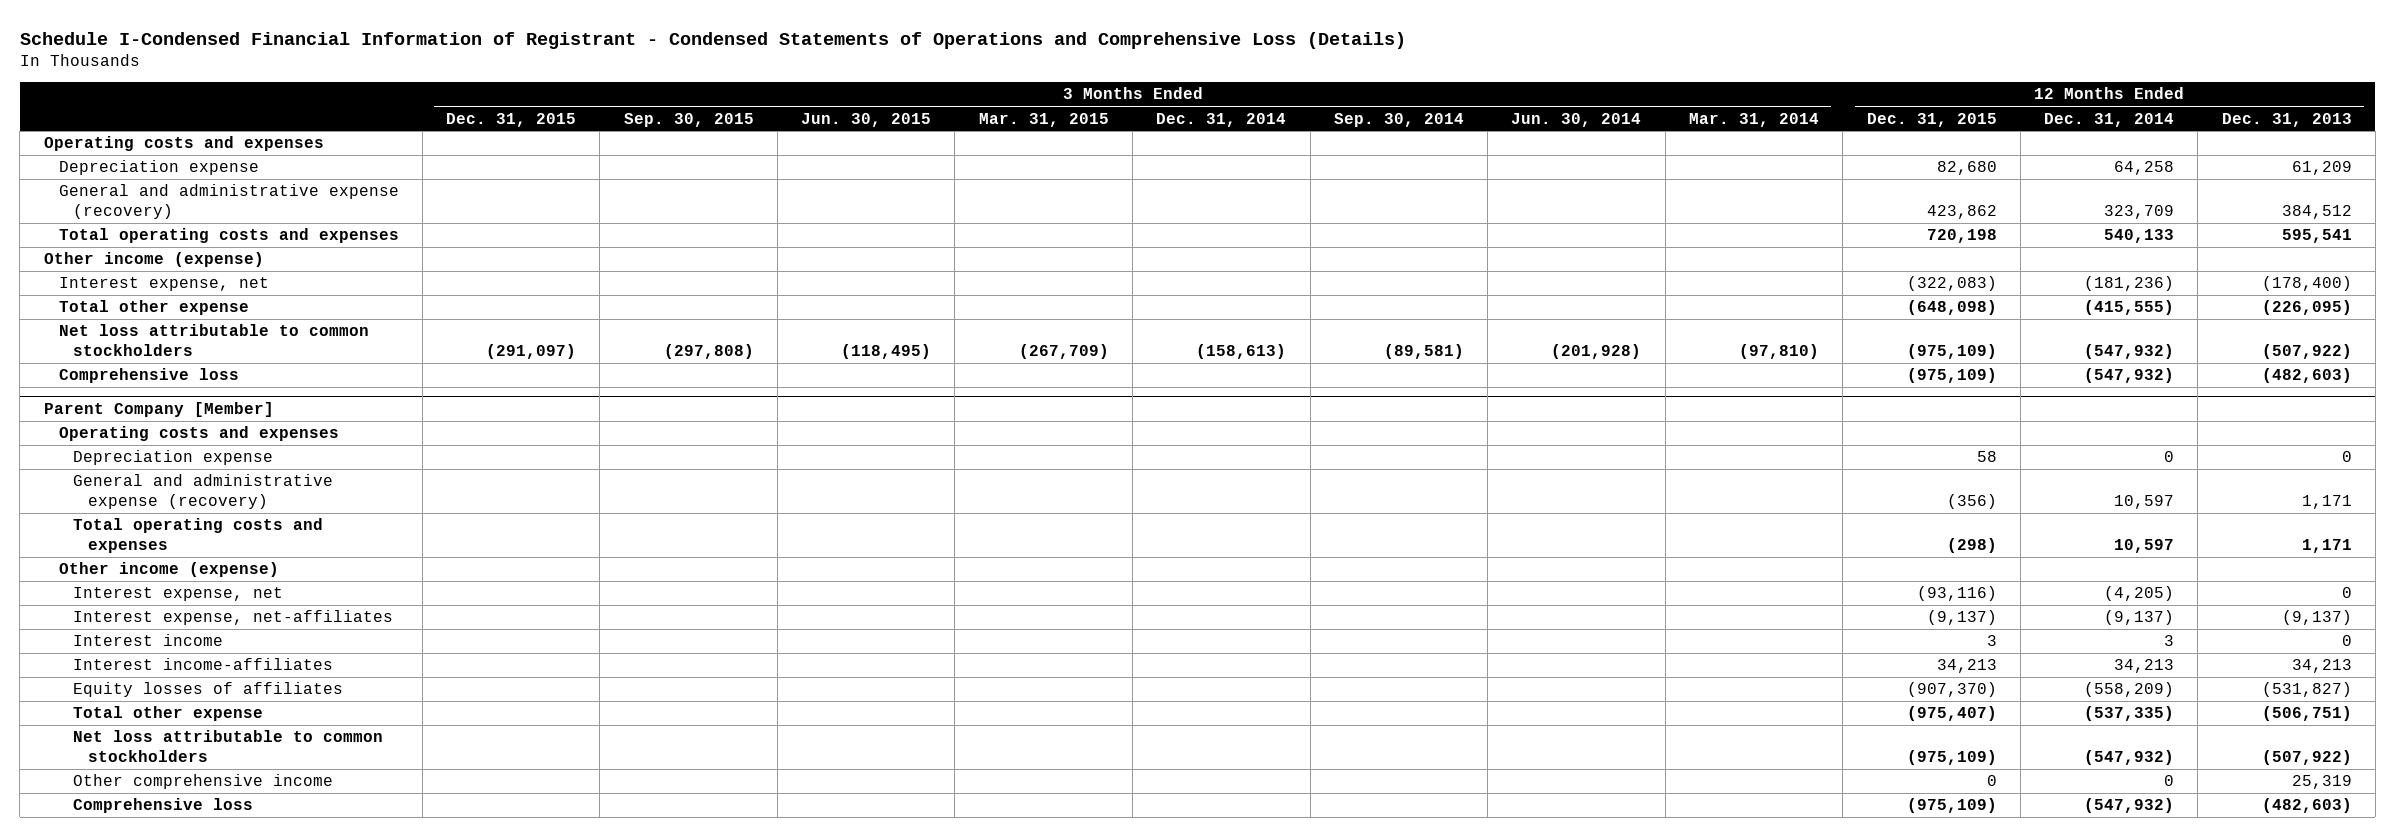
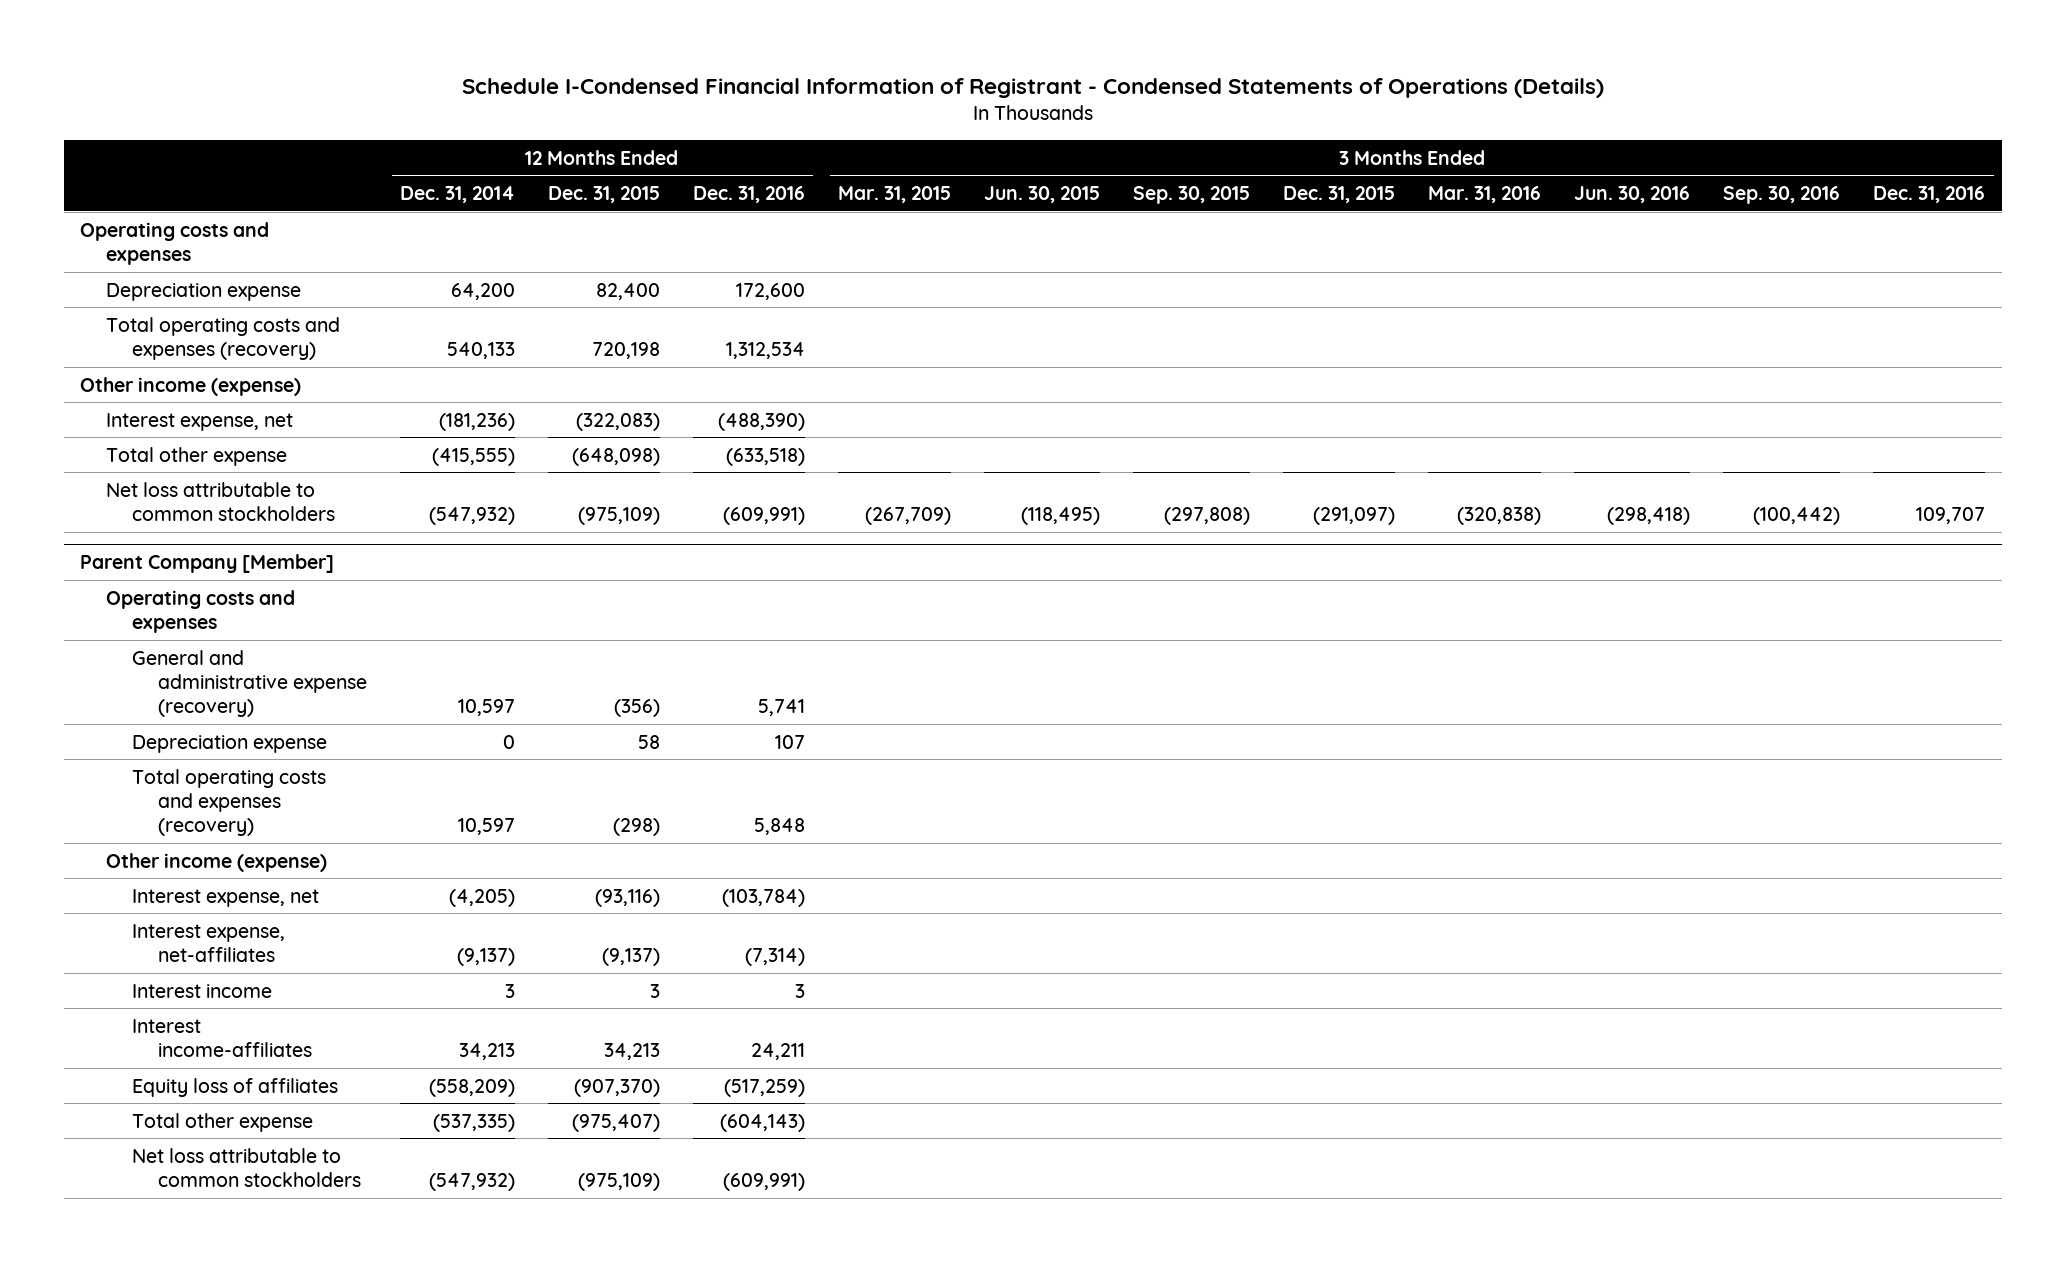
- Schedule I-Condensed Financial Information of Registrant - Condensed Statements of Operations and Comprehensive Loss (Details)
+ Schedule I-Condensed Financial Information of Registrant - Condensed Statements of Operations (Details)
- | 3 Months Ended Dec. 31, 2015 | 3 Months Ended Sep. 30, 2015 | 3 Months Ended Jun. 30, 2015 | 3 Months Ended Mar. 31, 2015 | 3 Months Ended Dec. 31, 2014 | 3 Months Ended Sep. 30, 2014 | 3 Months Ended Jun. 30, 2014 | 3 Months Ended Mar. 31, 2014 | 12 Months Ended Dec. 31, 2015 | 12 Months Ended Dec. 31, 2014 | 12 Months Ended Dec. 31, 2013
+ | 12 Months Ended Dec. 31, 2014 | 12 Months Ended Dec. 31, 2015 | 12 Months Ended Dec. 31, 2016 | 3 Months Ended Mar. 31, 2015 | 3 Months Ended Jun. 30, 2015 | 3 Months Ended Sep. 30, 2015 | 3 Months Ended Dec. 31, 2015 | 3 Months Ended Mar. 31, 2016 | 3 Months Ended Jun. 30, 2016 | 3 Months Ended Sep. 30, 2016 | 3 Months Ended Dec. 31, 2016
- Depreciation expense | | | | | | | | | 82,680 | 64,258 | 61,209
- General and administrative expense (recovery) | | | | | | | | | 423,862 | 323,709 | 384,512
- Total operating costs and expenses | | | | | | | | | 720,198 | 540,133 | 595,541
+ Depreciation expense | 64,200 | 82,400 | 172,600 | | | | | | | |
+ Total operating costs and expenses (recovery) | 540,133 | 720,198 | 1,312,534 | | | | | | | |
- Comprehensive loss | | | | | | | | | (975,109) | (547,932) | (482,603)
@ Parent Company [Member]
- Total operating costs and expenses | | | | | | | | | (298) | 10,597 | 1,171
moved down: Depreciation expense | 0 | 58 | 107 | | | | | | | |
+ Total operating costs and expenses (recovery) | 10,597 | (298) | 5,848 | | | | | | | |
- Equity losses of affiliates | | | | | | | | | (907,370) | (558,209) | (531,827)
+ Equity loss of affiliates | (558,209) | (907,370) | (517,259) | | | | | | | |
- Other comprehensive income | | | | | | | | | 0 | 0 | 25,319
- Comprehensive loss | | | | | | | | | (975,109) | (547,932) | (482,603)

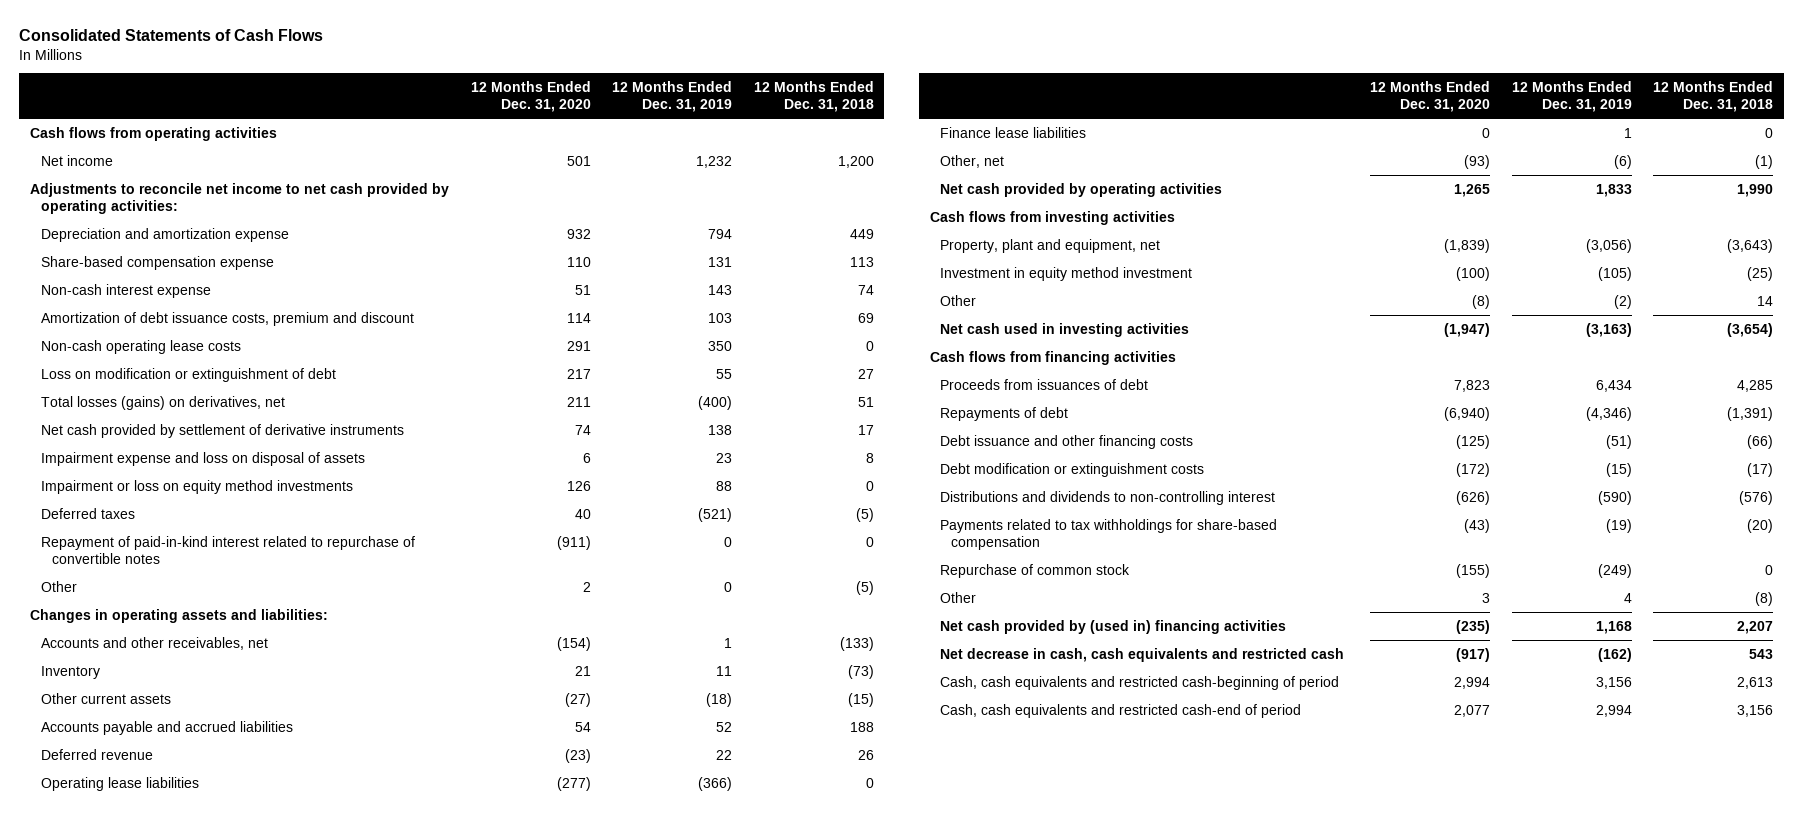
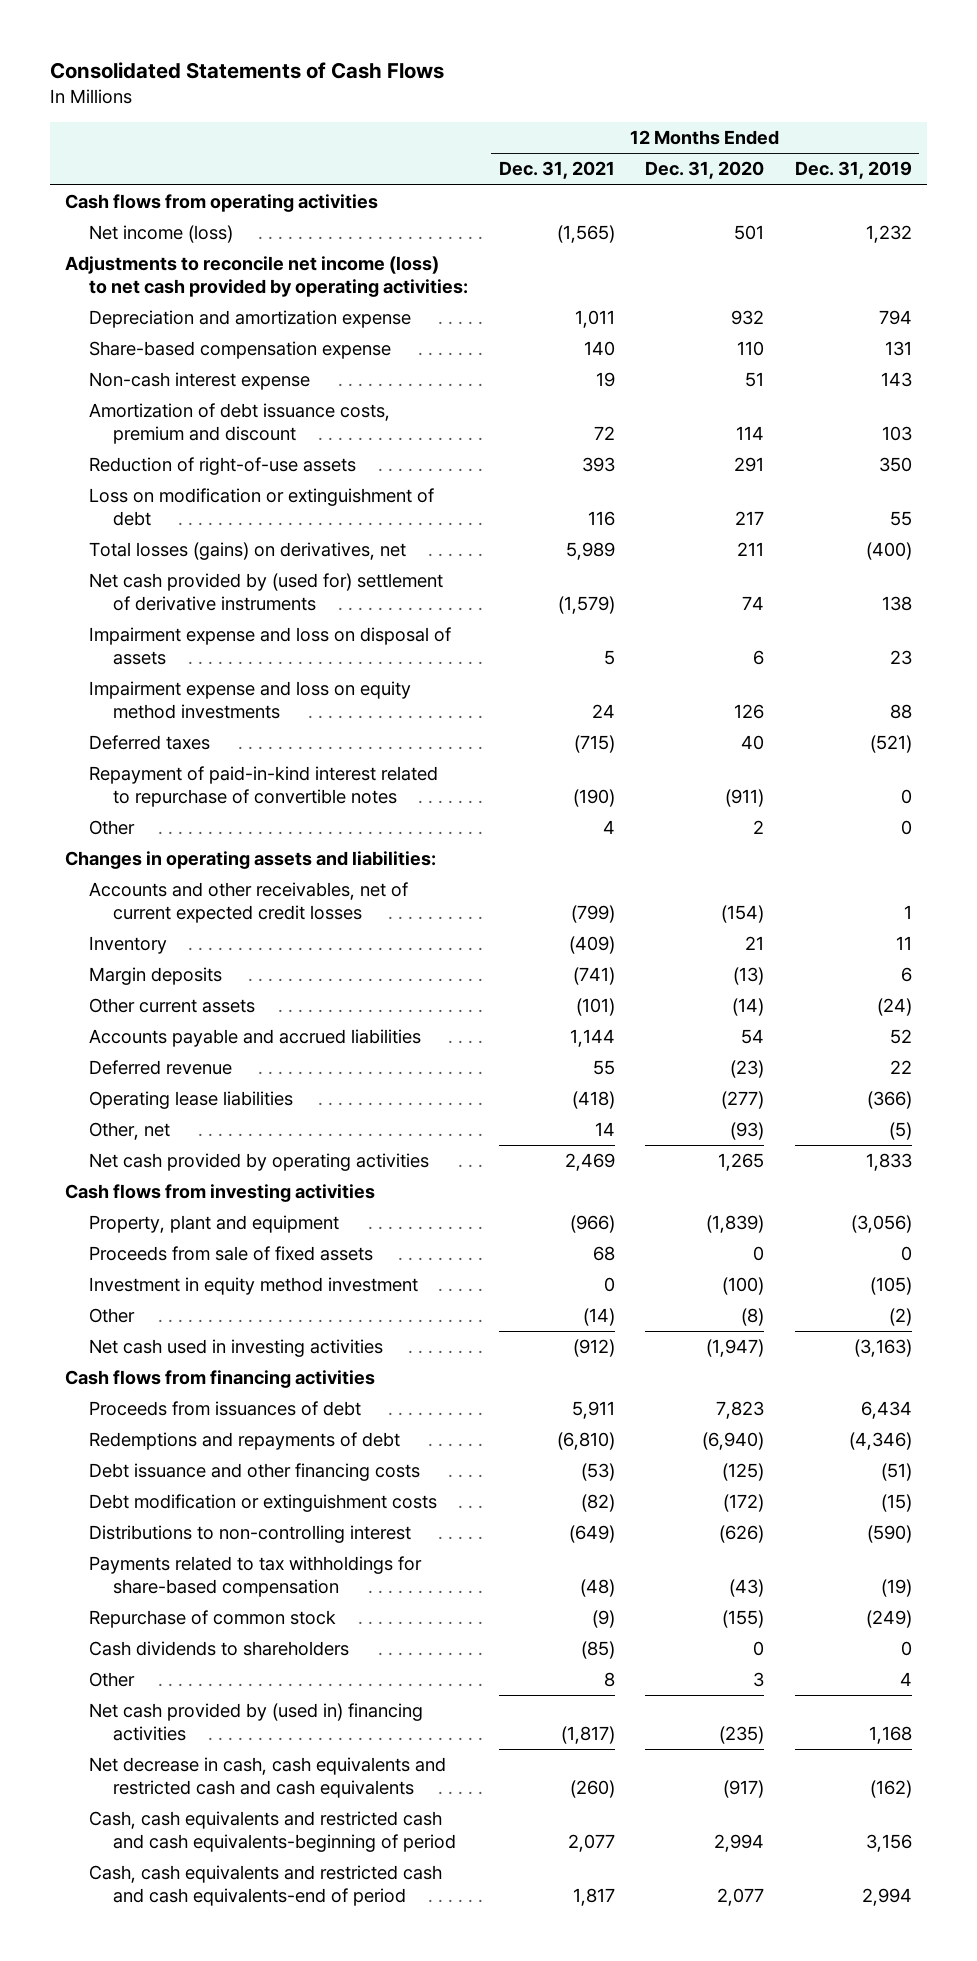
- | 12 Months Ended Dec. 31, 2020 | 12 Months Ended Dec. 31, 2019 | 12 Months Ended Dec. 31, 2018
+ | 12 Months Ended Dec. 31, 2021 | 12 Months Ended Dec. 31, 2020 | 12 Months Ended Dec. 31, 2019
- Net income | 501 | 1,232 | 1,200
- Adjustments to reconcile net income to net cash provided by operating activities:
+ Net income (loss) | (1,565) | 501 | 1,232
+ Adjustments to reconcile net income (loss) to net cash provided by operating activities:
- Non-cash operating lease costs | 291 | 350 | 0
+ Reduction of right-of-use assets | 393 | 291 | 350
- Net cash provided by settlement of derivative instruments | 74 | 138 | 17
+ Net cash provided by (used for) settlement of derivative instruments | (1,579) | 74 | 138
- Impairment or loss on equity method investments | 126 | 88 | 0
+ Impairment expense and loss on equity method investments | 24 | 126 | 88
- Accounts and other receivables, net | (154) | 1 | (133)
+ Accounts and other receivables, net of current expected credit losses | (799) | (154) | 1
- Other current assets | (27) | (18) | (15)
+ Margin deposits | (741) | (13) | 6
+ Other current assets | (101) | (14) | (24)
- Finance lease liabilities | 0 | 1 | 0
- Other, net | (93) | (6) | (1)
+ Other, net | 14 | (93) | (5)
- Property, plant and equipment, net | (1,839) | (3,056) | (3,643)
+ Property, plant and equipment | (966) | (1,839) | (3,056)
+ Proceeds from sale of fixed assets | 68 | 0 | 0
- Repayments of debt | (6,940) | (4,346) | (1,391)
+ Redemptions and repayments of debt | (6,810) | (6,940) | (4,346)
- Distributions and dividends to non-controlling interest | (626) | (590) | (576)
+ Distributions to non-controlling interest | (649) | (626) | (590)
+ Cash dividends to shareholders | (85) | 0 | 0
- Net decrease in cash, cash equivalents and restricted cash | (917) | (162) | 543
- Cash, cash equivalents and restricted cash-beginning of period | 2,994 | 3,156 | 2,613
- Cash, cash equivalents and restricted cash-end of period | 2,077 | 2,994 | 3,156
+ Net decrease in cash, cash equivalents and restricted cash and cash equivalents | (260) | (917) | (162)
+ Cash, cash equivalents and restricted cash and cash equivalents-beginning of period | 2,077 | 2,994 | 3,156
+ Cash, cash equivalents and restricted cash and cash equivalents-end of period | 1,817 | 2,077 | 2,994

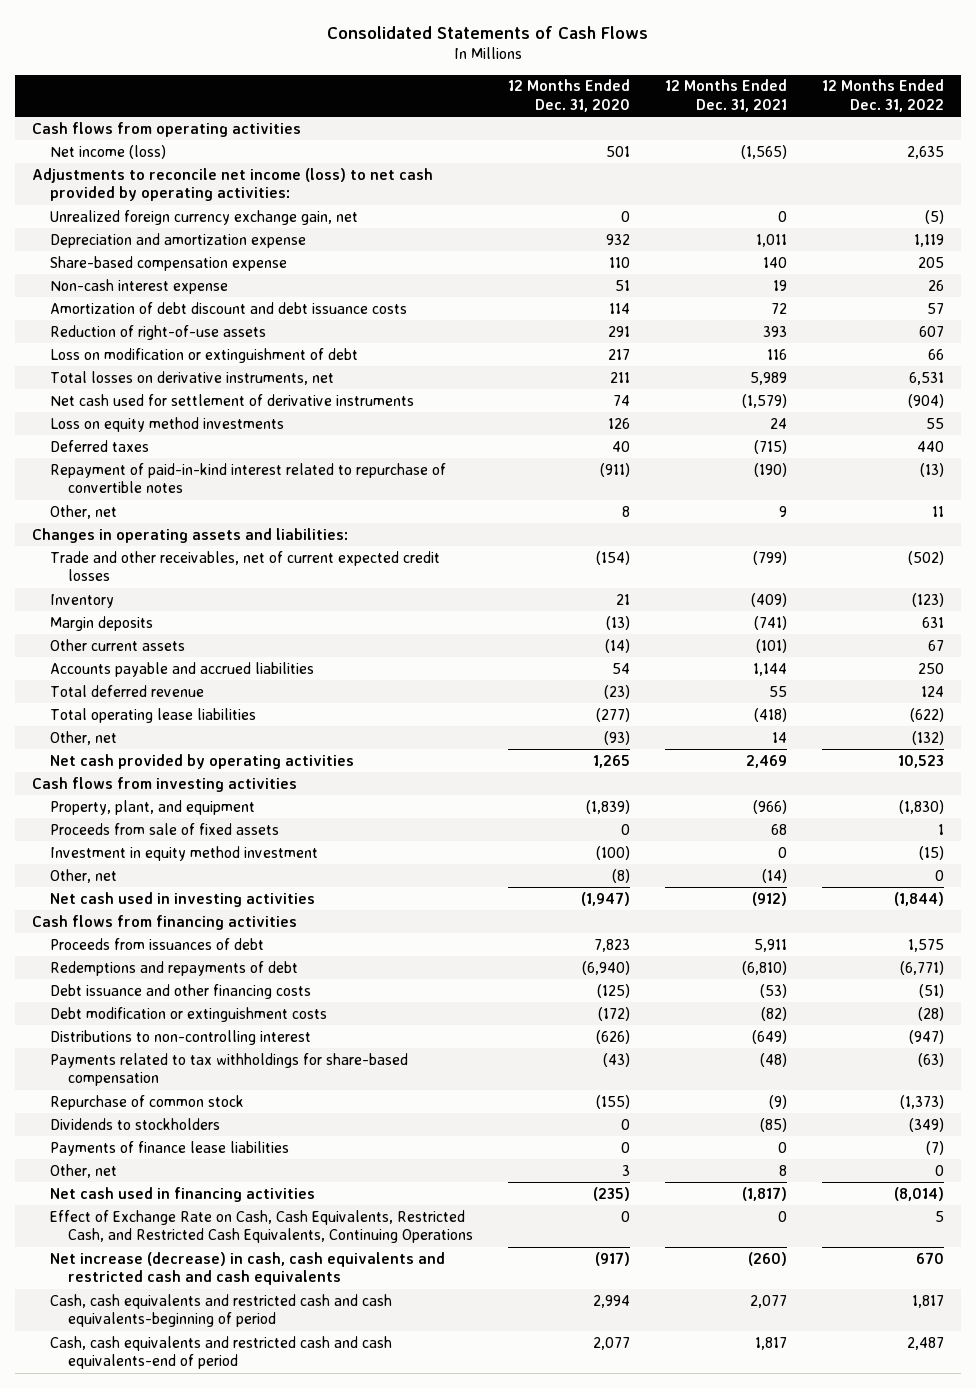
- | 12 Months Ended Dec. 31, 2021 | 12 Months Ended Dec. 31, 2020 | 12 Months Ended Dec. 31, 2019
+ | 12 Months Ended Dec. 31, 2020 | 12 Months Ended Dec. 31, 2021 | 12 Months Ended Dec. 31, 2022
+ Unrealized foreign currency exchange gain, net | 0 | 0 | (5)
- Amortization of debt issuance costs, premium and discount | 72 | 114 | 103
+ Amortization of debt discount and debt issuance costs | 114 | 72 | 57
- Total losses (gains) on derivatives, net | 5,989 | 211 | (400)
- Net cash provided by (used for) settlement of derivative instruments | (1,579) | 74 | 138
- Impairment expense and loss on disposal of assets | 5 | 6 | 23
- Impairment expense and loss on equity method investments | 24 | 126 | 88
+ Total losses on derivative instruments, net | 211 | 5,989 | 6,531
+ Net cash used for settlement of derivative instruments | 74 | (1,579) | (904)
+ Loss on equity method investments | 126 | 24 | 55
- Other | 4 | 2 | 0
+ Other, net | 8 | 9 | 11
- Accounts and other receivables, net of current expected credit losses | (799) | (154) | 1
+ Trade and other receivables, net of current expected credit losses | (154) | (799) | (502)
- Deferred revenue | 55 | (23) | 22
- Operating lease liabilities | (418) | (277) | (366)
+ Total deferred revenue | (23) | 55 | 124
+ Total operating lease liabilities | (277) | (418) | (622)
- Property, plant and equipment | (966) | (1,839) | (3,056)
+ Property, plant, and equipment | (1,839) | (966) | (1,830)
- Other | (14) | (8) | (2)
+ Other, net | (8) | (14) | 0
- Cash dividends to shareholders | (85) | 0 | 0
- Other | 8 | 3 | 4
- Net cash provided by (used in) financing activities | (1,817) | (235) | 1,168
- Net decrease in cash, cash equivalents and restricted cash and cash equivalents | (260) | (917) | (162)
+ Dividends to stockholders | 0 | (85) | (349)
+ Payments of finance lease liabilities | 0 | 0 | (7)
+ Other, net | 3 | 8 | 0
+ Net cash used in financing activities | (235) | (1,817) | (8,014)
+ Effect of Exchange Rate on Cash, Cash Equivalents, Restricted Cash, and Restricted Cash Equivalents, Continuing Operations | 0 | 0 | 5
+ Net increase (decrease) in cash, cash equivalents and restricted cash and cash equivalents | (917) | (260) | 670

